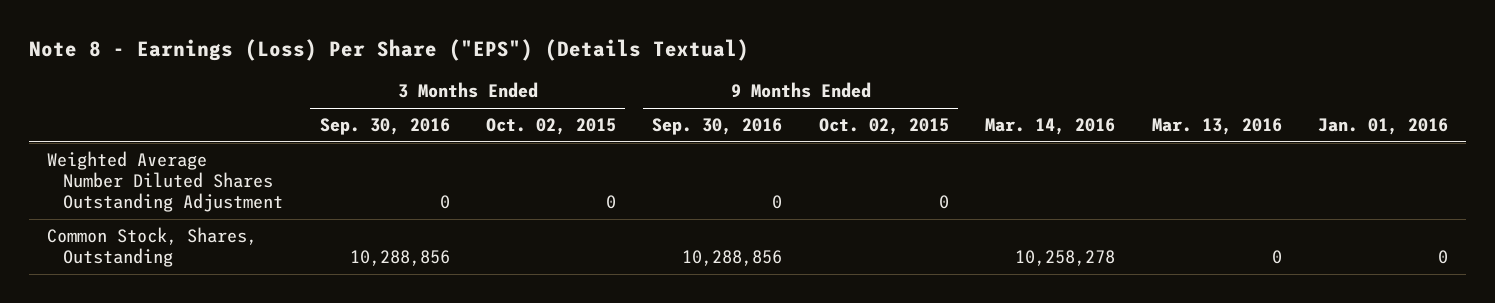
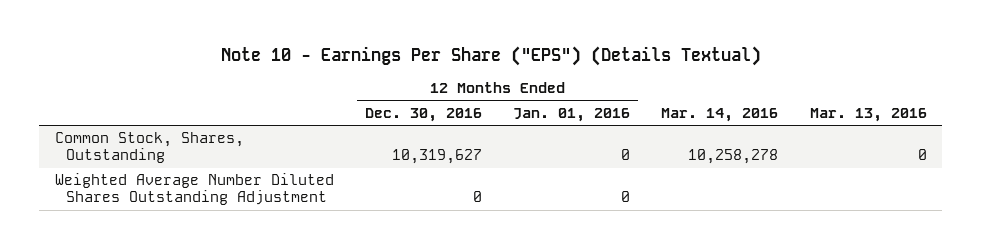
- Note 8 - Earnings (Loss) Per Share ("EPS") (Details Textual)
+ Note 10 - Earnings Per Share ("EPS") (Details Textual)
- | 3 Months Ended Sep. 30, 2016 | 3 Months Ended Oct. 02, 2015 | 9 Months Ended Sep. 30, 2016 | 9 Months Ended Oct. 02, 2015 | Mar. 14, 2016 | Mar. 13, 2016 | Jan. 01, 2016
+ | 12 Months Ended Dec. 30, 2016 | 12 Months Ended Jan. 01, 2016 | Mar. 14, 2016 | Mar. 13, 2016
moved down: Weighted Average Number Diluted Shares Outstanding Adjustment | 0 | 0 | |

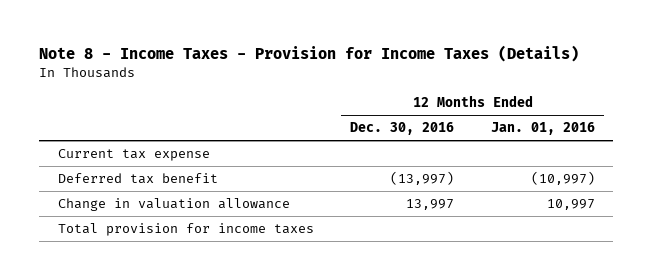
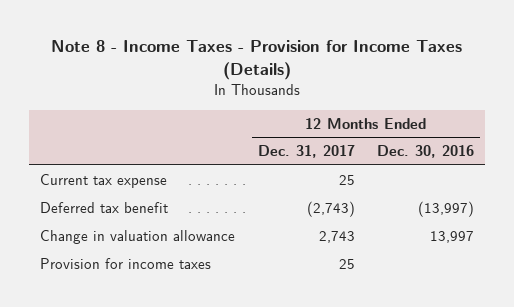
- | 12 Months Ended Dec. 30, 2016 | 12 Months Ended Jan. 01, 2016
+ | 12 Months Ended Dec. 31, 2017 | 12 Months Ended Dec. 30, 2016
- Total provision for income taxes
+ Provision for income taxes | 25 |

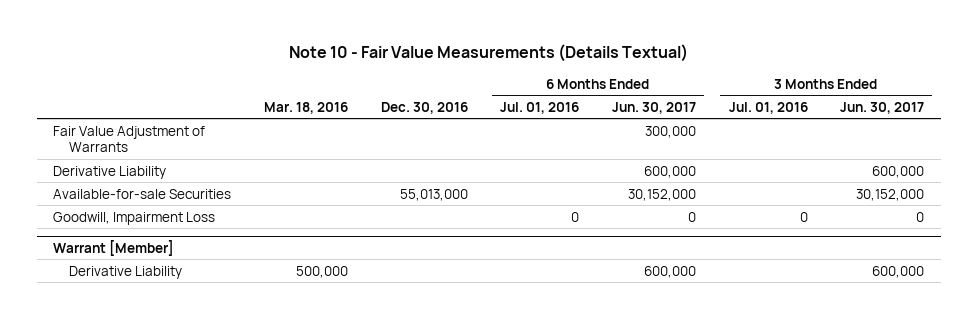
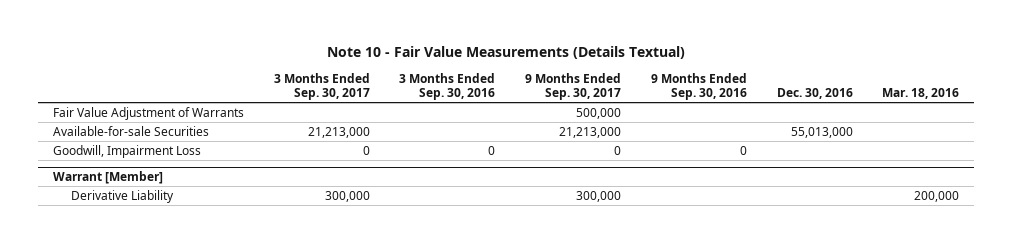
- | Mar. 18, 2016 | Dec. 30, 2016 | 6 Months Ended Jul. 01, 2016 | 6 Months Ended Jun. 30, 2017 | 3 Months Ended Jul. 01, 2016 | 3 Months Ended Jun. 30, 2017
+ | 3 Months Ended Sep. 30, 2017 | 3 Months Ended Sep. 30, 2016 | 9 Months Ended Sep. 30, 2017 | 9 Months Ended Sep. 30, 2016 | Dec. 30, 2016 | Mar. 18, 2016
- Derivative Liability | | | | 600,000 | | 600,000
@ Warrant [Member]
- Derivative Liability | 500,000 | | | 600,000 | | 600,000
+ Derivative Liability | 300,000 | | 300,000 | | | 200,000

